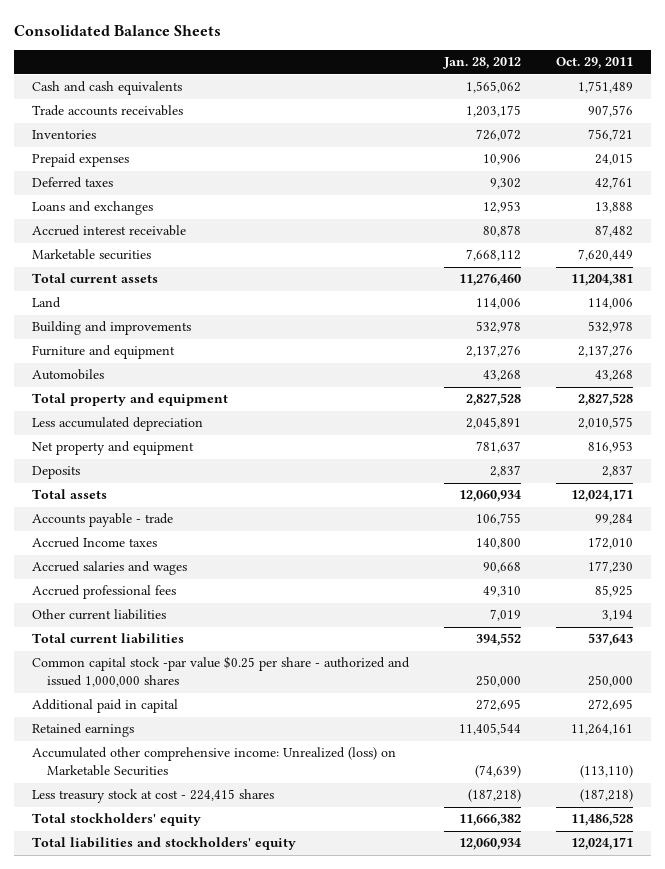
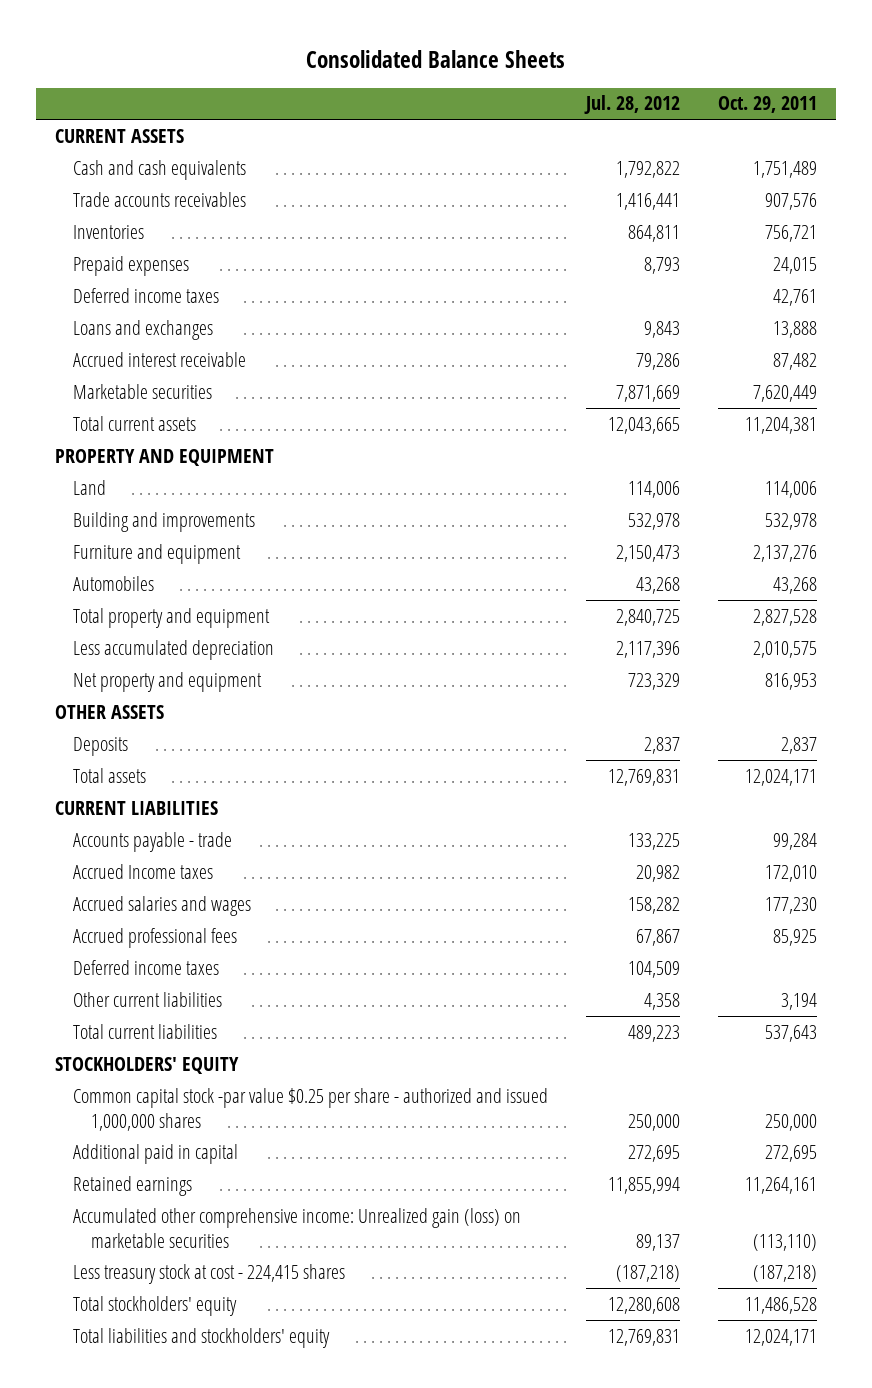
- | Jan. 28, 2012 | Oct. 29, 2011
+ | Jul. 28, 2012 | Oct. 29, 2011
+ CURRENT ASSETS
- Deferred taxes | 9,302 | 42,761
+ Deferred income taxes | | 42,761
+ PROPERTY AND EQUIPMENT
+ OTHER ASSETS
+ CURRENT LIABILITIES
+ Deferred income taxes | 104,509 |
+ STOCKHOLDERS' EQUITY
- Accumulated other comprehensive income: Unrealized (loss) on Marketable Securities | (74,639) | (113,110)
+ Accumulated other comprehensive income: Unrealized gain (loss) on marketable securities | 89,137 | (113,110)

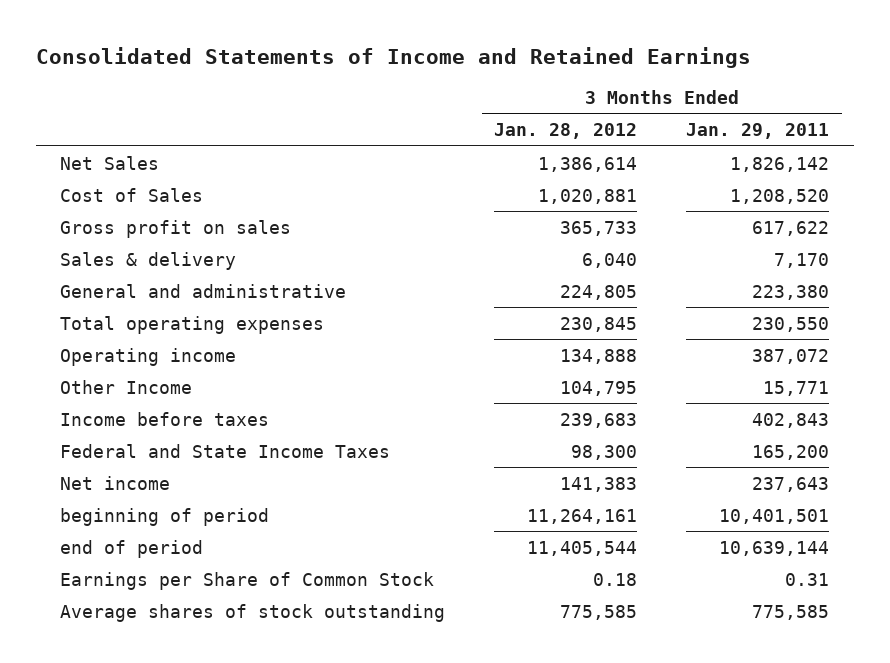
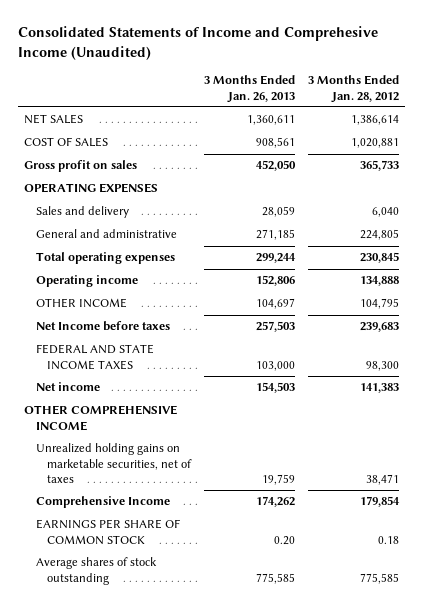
- Consolidated Statements of Income and Retained Earnings
+ Consolidated Statements of Income and Comprehesive Income (Unaudited)
- | 3 Months Ended Jan. 28, 2012 | 3 Months Ended Jan. 29, 2011
+ | 3 Months Ended Jan. 26, 2013 | 3 Months Ended Jan. 28, 2012
- Net Sales | 1,386,614 | 1,826,142
- Cost of Sales | 1,020,881 | 1,208,520
+ NET SALES | 1,360,611 | 1,386,614
+ COST OF SALES | 908,561 | 1,020,881
- Sales & delivery | 6,040 | 7,170
+ OPERATING EXPENSES
+ Sales and delivery | 28,059 | 6,040
- Other Income | 104,795 | 15,771
- Income before taxes | 239,683 | 402,843
- Federal and State Income Taxes | 98,300 | 165,200
+ OTHER INCOME | 104,697 | 104,795
+ Net Income before taxes | 257,503 | 239,683
+ FEDERAL AND STATE INCOME TAXES | 103,000 | 98,300
- beginning of period | 11,264,161 | 10,401,501
- end of period | 11,405,544 | 10,639,144
- Earnings per Share of Common Stock | 0.18 | 0.31
+ OTHER COMPREHENSIVE INCOME
+ Unrealized holding gains on marketable securities, net of taxes | 19,759 | 38,471
+ Comprehensive Income | 174,262 | 179,854
+ EARNINGS PER SHARE OF COMMON STOCK | 0.20 | 0.18

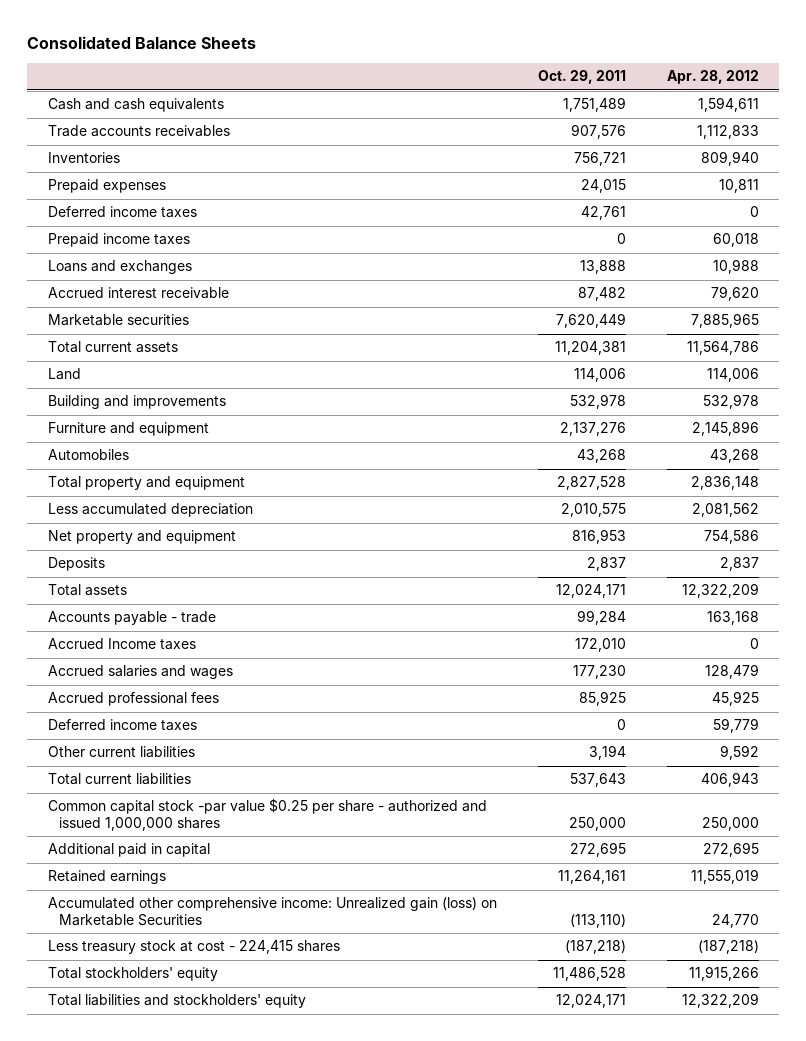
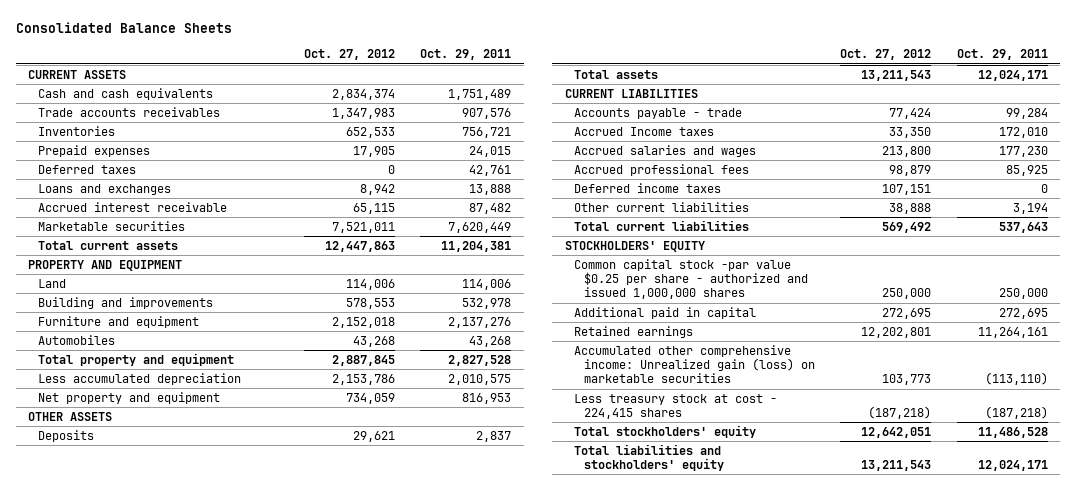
- | Oct. 29, 2011 | Apr. 28, 2012
+ | Oct. 27, 2012 | Oct. 29, 2011
+ CURRENT ASSETS
- Deferred income taxes | 42,761 | 0
- Prepaid income taxes | 0 | 60,018
+ Deferred taxes | 0 | 42,761
+ PROPERTY AND EQUIPMENT
+ OTHER ASSETS
+ CURRENT LIABILITIES
+ STOCKHOLDERS' EQUITY
- Accumulated other comprehensive income: Unrealized gain (loss) on Marketable Securities | (113,110) | 24,770
+ Accumulated other comprehensive income: Unrealized gain (loss) on marketable securities | 103,773 | (113,110)

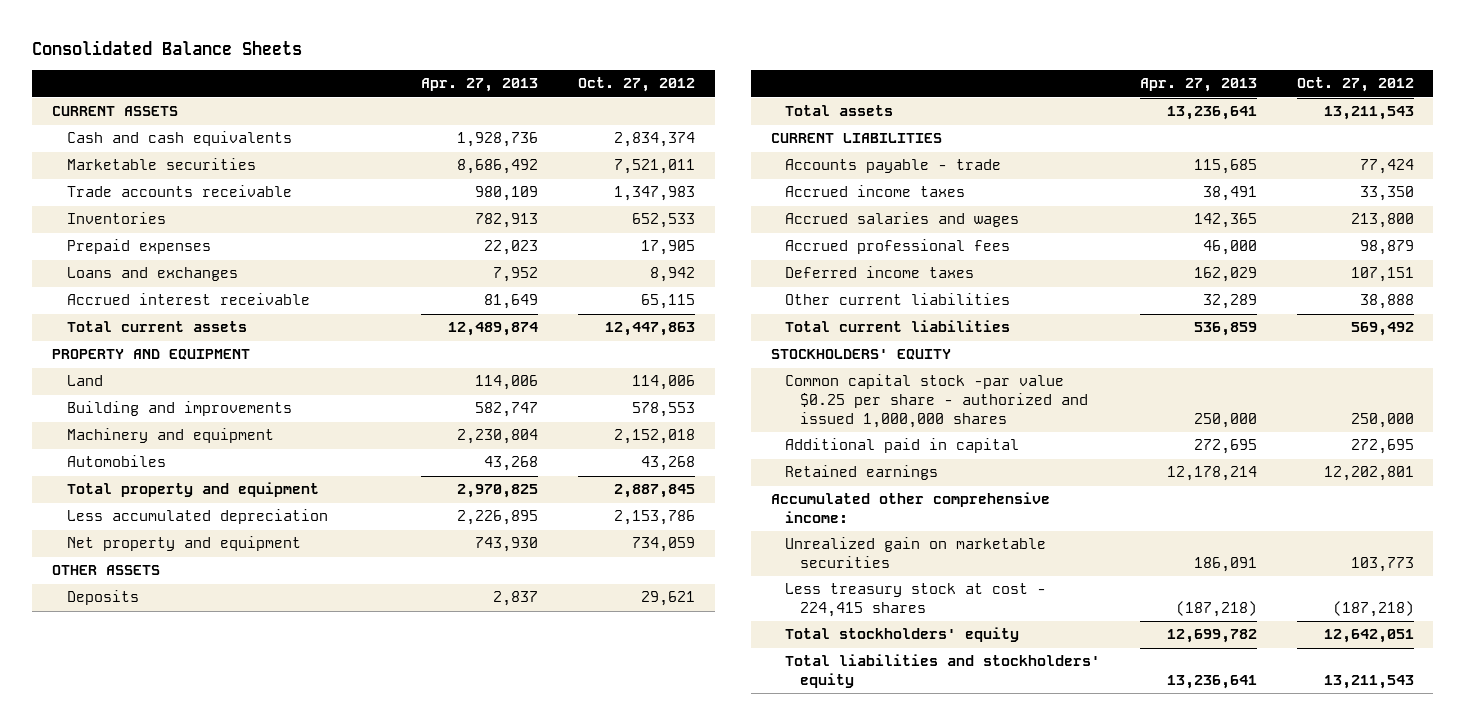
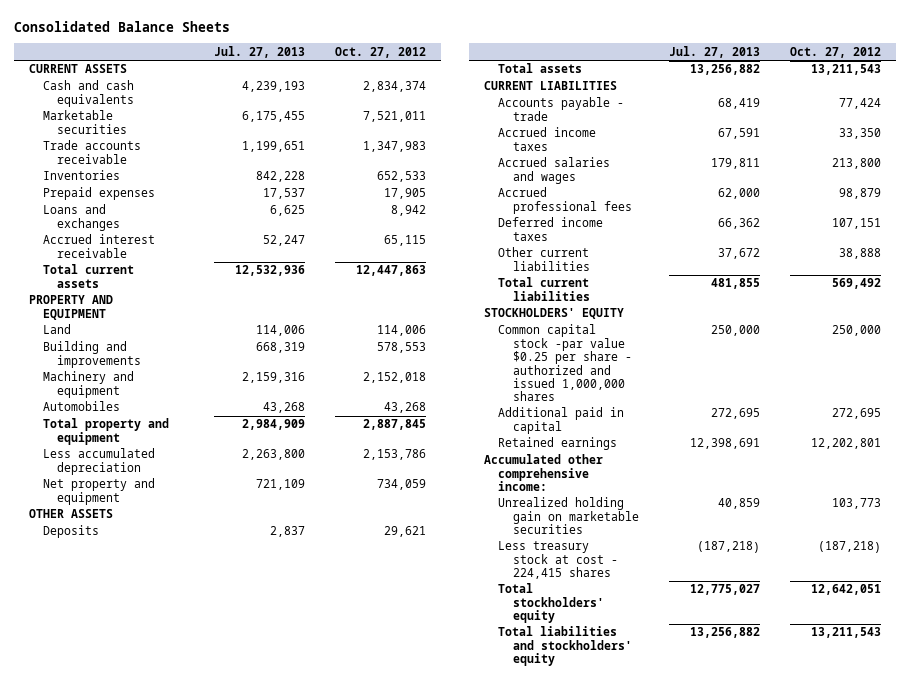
- | Apr. 27, 2013 | Oct. 27, 2012
+ | Jul. 27, 2013 | Oct. 27, 2012
- Unrealized gain on marketable securities | 186,091 | 103,773
+ Unrealized holding gain on marketable securities | 40,859 | 103,773

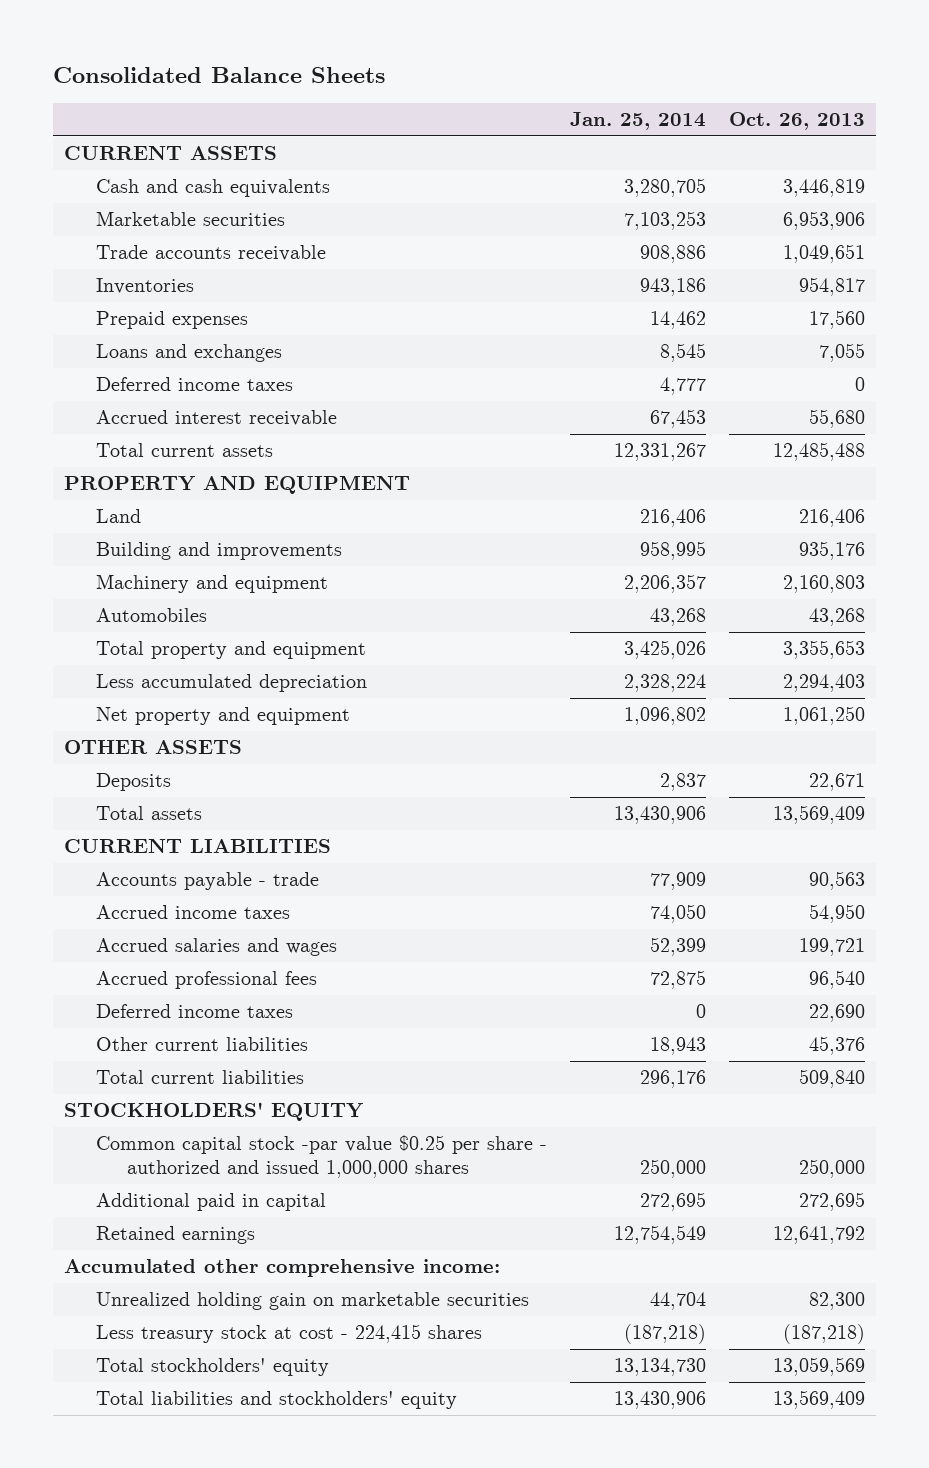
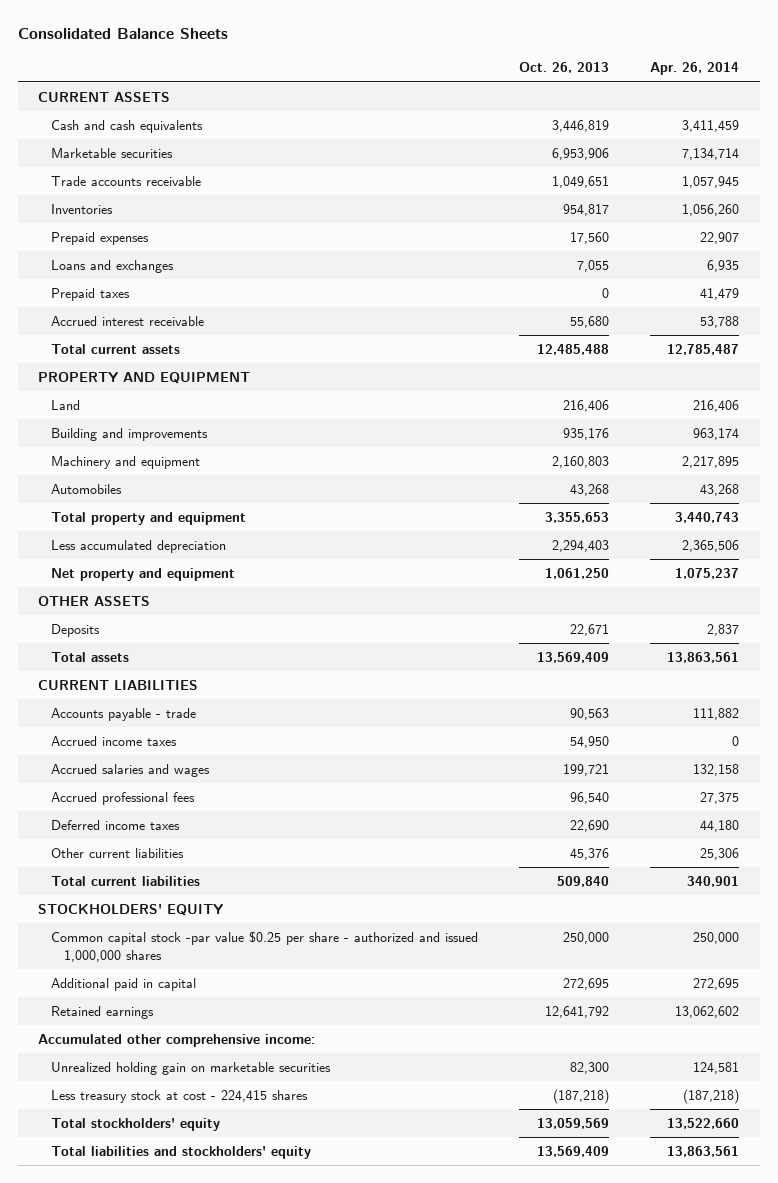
- | Jan. 25, 2014 | Oct. 26, 2013
+ | Oct. 26, 2013 | Apr. 26, 2014
- Deferred income taxes | 4,777 | 0
+ Prepaid taxes | 0 | 41,479

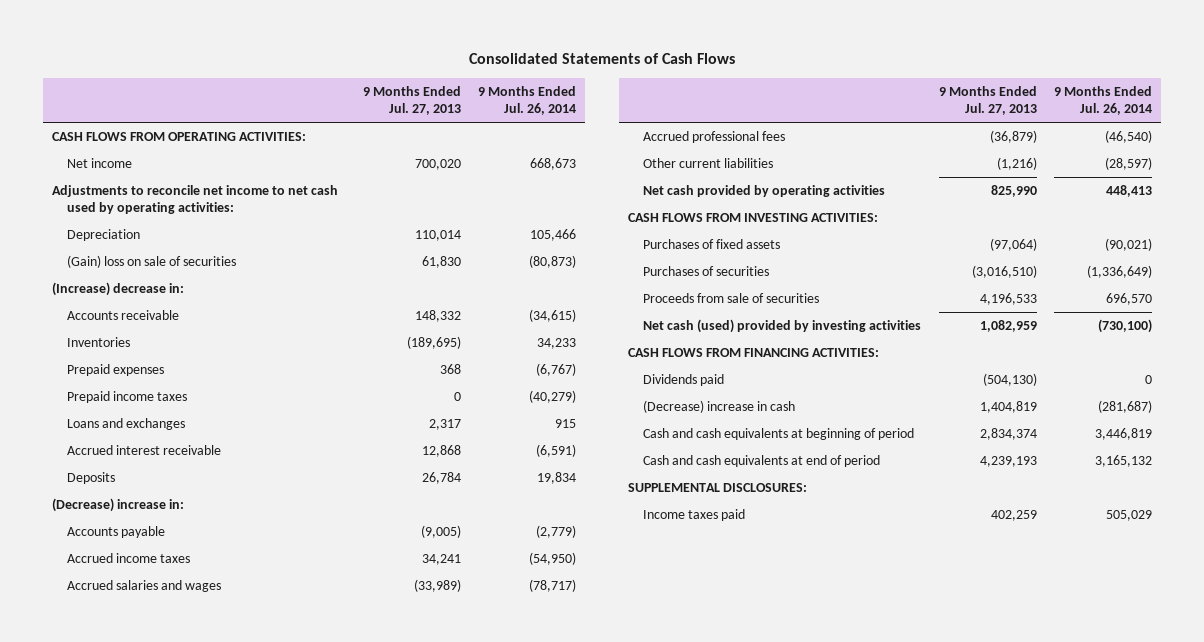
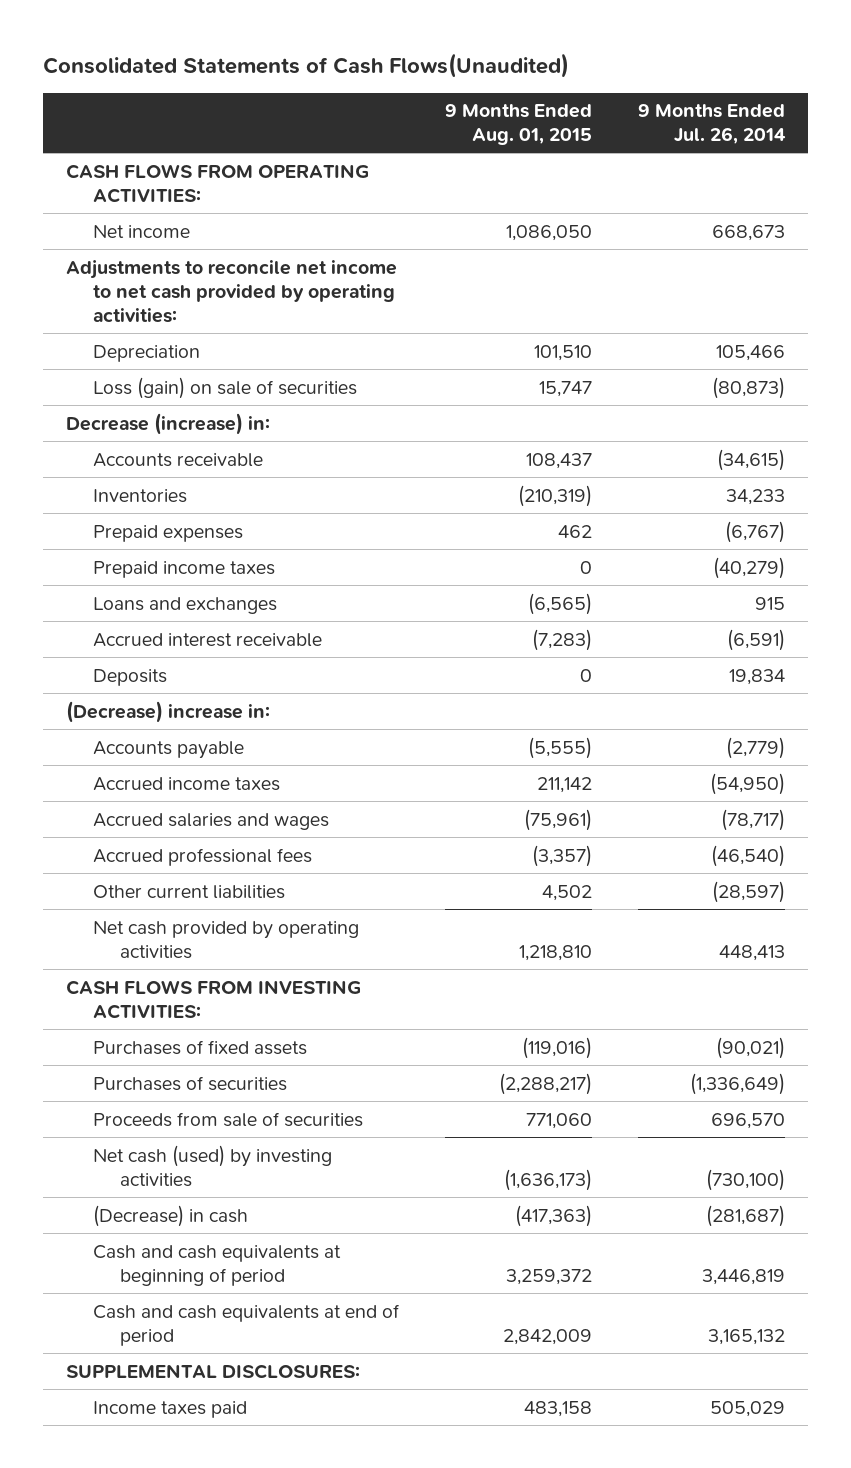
- Consolidated Statements of Cash Flows
+ Consolidated Statements of Cash Flows(Unaudited)
- | 9 Months Ended Jul. 27, 2013 | 9 Months Ended Jul. 26, 2014
+ | 9 Months Ended Aug. 01, 2015 | 9 Months Ended Jul. 26, 2014
- Adjustments to reconcile net income to net cash used by operating activities:
+ Adjustments to reconcile net income to net cash provided by operating activities:
- (Gain) loss on sale of securities | 61,830 | (80,873)
- (Increase) decrease in:
+ Loss (gain) on sale of securities | 15,747 | (80,873)
+ Decrease (increase) in:
- Net cash (used) provided by investing activities | 1,082,959 | (730,100)
- CASH FLOWS FROM FINANCING ACTIVITIES:
- Dividends paid | (504,130) | 0
- (Decrease) increase in cash | 1,404,819 | (281,687)
+ Net cash (used) by investing activities | (1,636,173) | (730,100)
+ (Decrease) in cash | (417,363) | (281,687)

